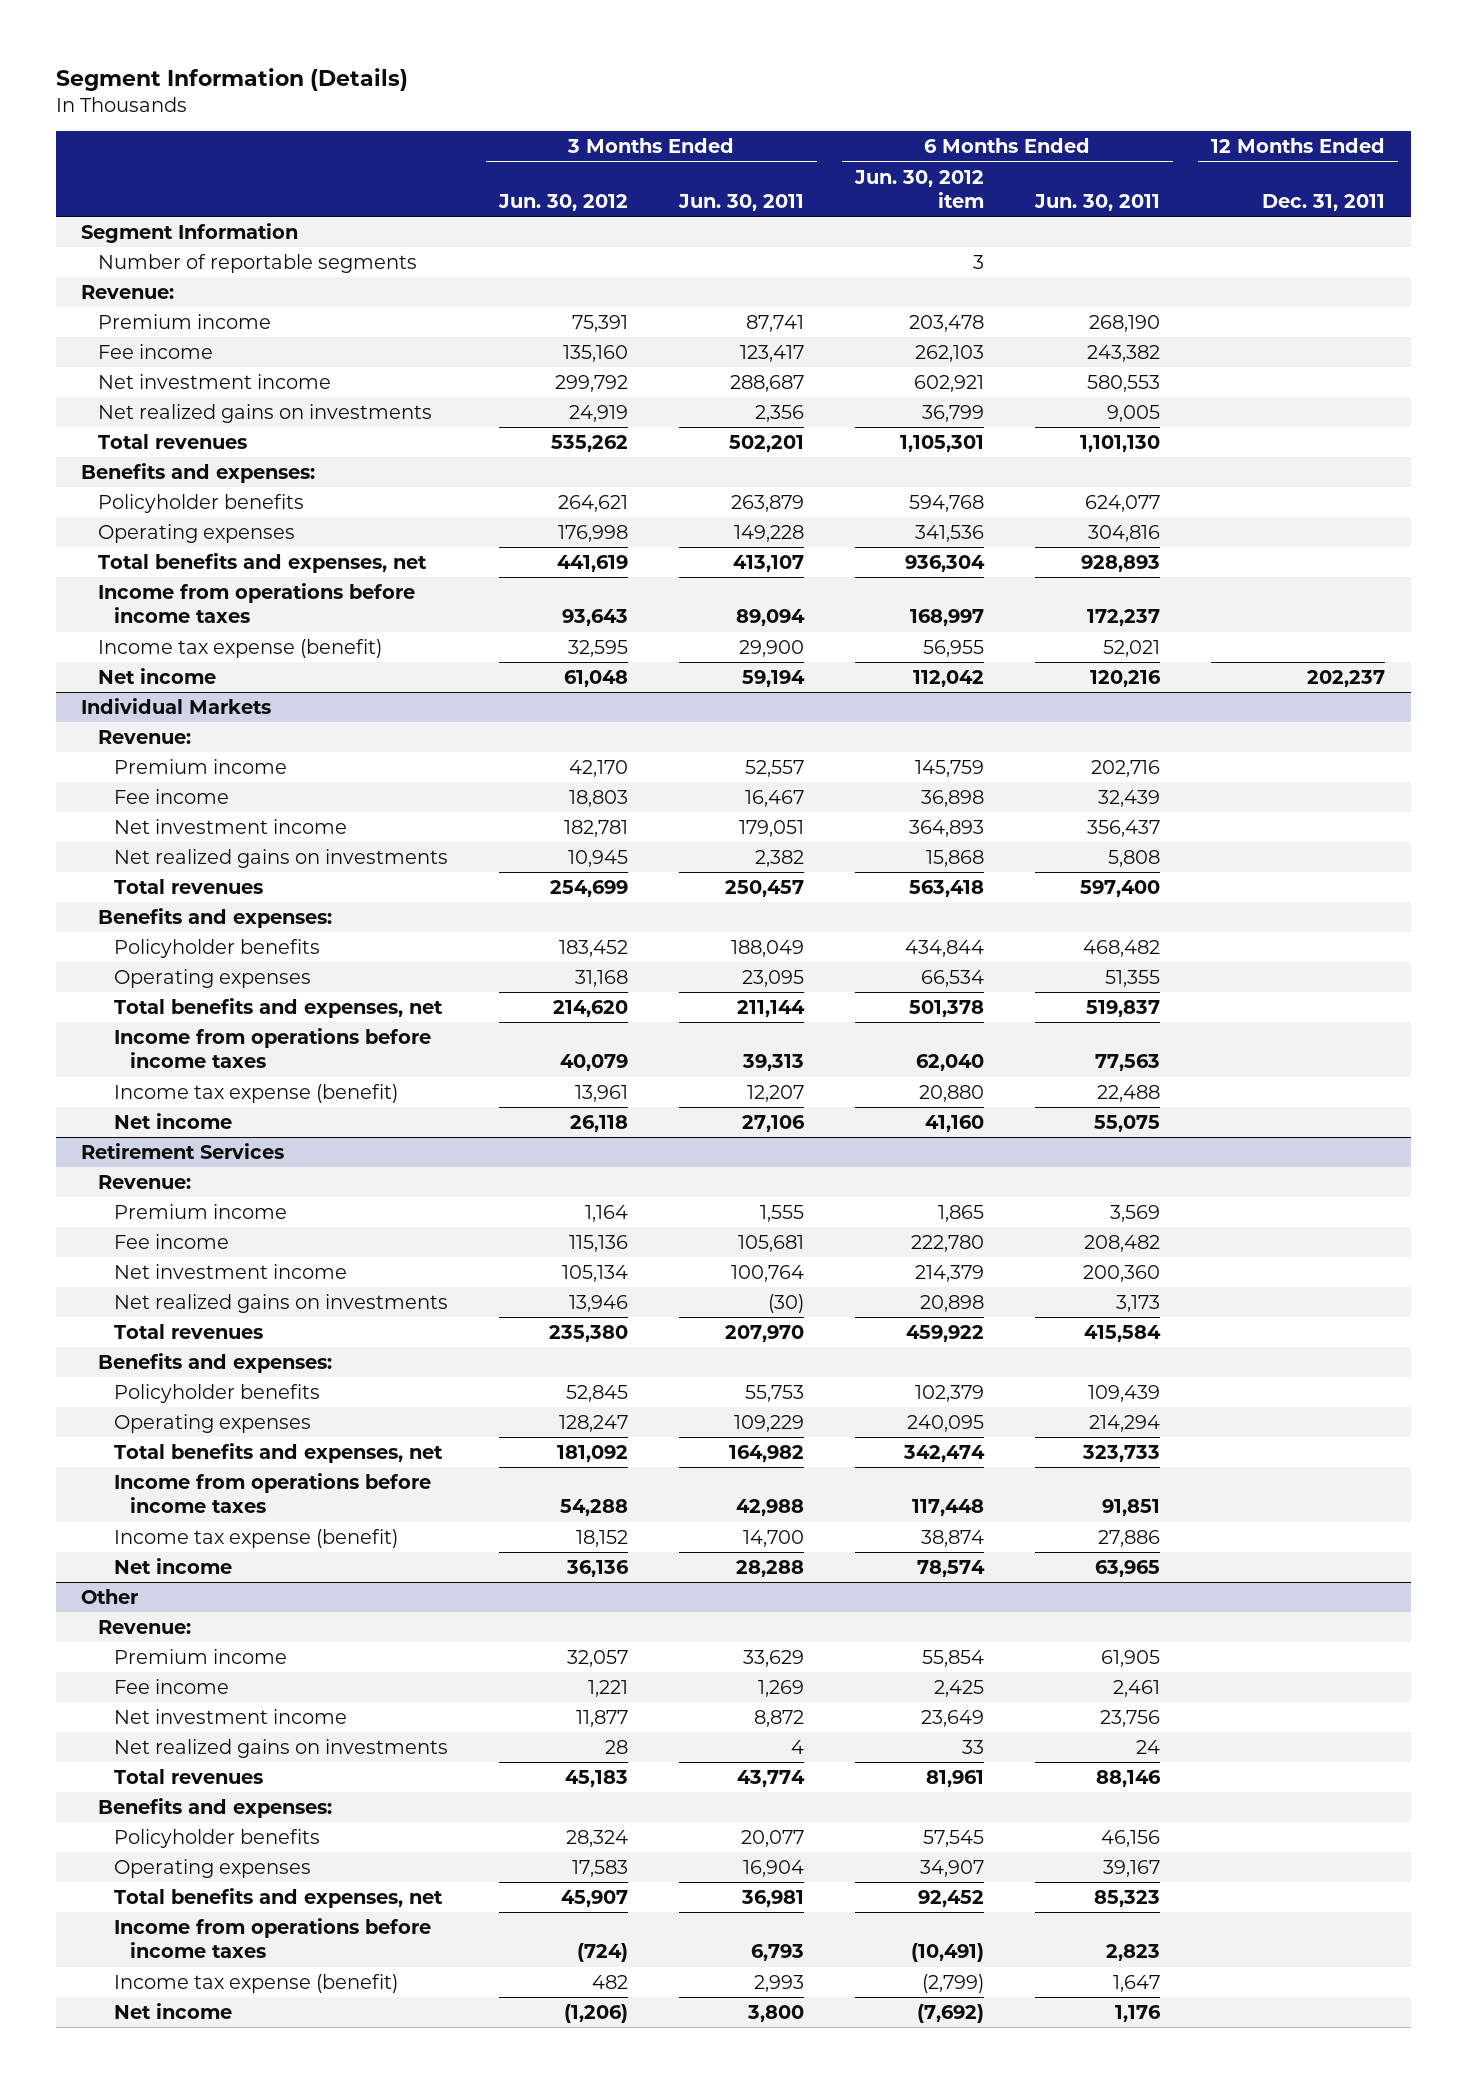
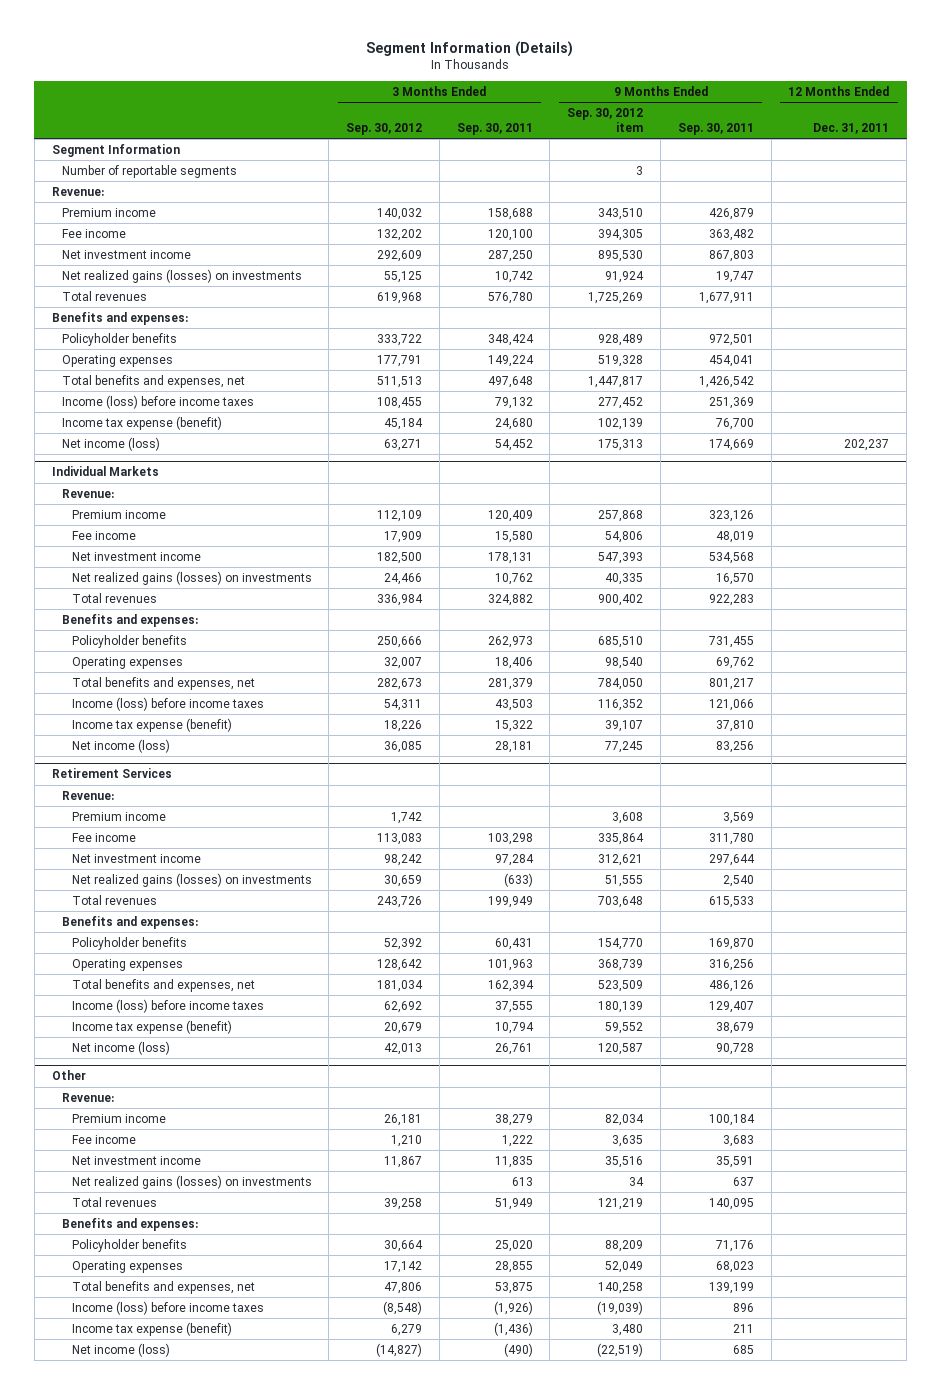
- | 3 Months Ended Jun. 30, 2012 | 3 Months Ended Jun. 30, 2011 | 6 Months Ended Jun. 30, 2012 item | 6 Months Ended Jun. 30, 2011 | 12 Months Ended Dec. 31, 2011
+ | 3 Months Ended Sep. 30, 2012 | 3 Months Ended Sep. 30, 2011 | 9 Months Ended Sep. 30, 2012 item | 9 Months Ended Sep. 30, 2011 | 12 Months Ended Dec. 31, 2011
- Net realized gains on investments | 24,919 | 2,356 | 36,799 | 9,005 |
+ Net realized gains (losses) on investments | 55,125 | 10,742 | 91,924 | 19,747 |
- Income from operations before income taxes | 93,643 | 89,094 | 168,997 | 172,237 |
+ Income (loss) before income taxes | 108,455 | 79,132 | 277,452 | 251,369 |
- Net income | 61,048 | 59,194 | 112,042 | 120,216 | 202,237
+ Net income (loss) | 63,271 | 54,452 | 175,313 | 174,669 | 202,237
@ Individual Markets
- Net realized gains on investments | 10,945 | 2,382 | 15,868 | 5,808 |
+ Net realized gains (losses) on investments | 24,466 | 10,762 | 40,335 | 16,570 |
- Income from operations before income taxes | 40,079 | 39,313 | 62,040 | 77,563 |
+ Income (loss) before income taxes | 54,311 | 43,503 | 116,352 | 121,066 |
- Net income | 26,118 | 27,106 | 41,160 | 55,075 |
+ Net income (loss) | 36,085 | 28,181 | 77,245 | 83,256 |
@ Retirement Services
- Net realized gains on investments | 13,946 | (30) | 20,898 | 3,173 |
+ Net realized gains (losses) on investments | 30,659 | (633) | 51,555 | 2,540 |
- Income from operations before income taxes | 54,288 | 42,988 | 117,448 | 91,851 |
+ Income (loss) before income taxes | 62,692 | 37,555 | 180,139 | 129,407 |
- Net income | 36,136 | 28,288 | 78,574 | 63,965 |
+ Net income (loss) | 42,013 | 26,761 | 120,587 | 90,728 |
@ Other
- Net realized gains on investments | 28 | 4 | 33 | 24 |
+ Net realized gains (losses) on investments | | 613 | 34 | 637 |
- Income from operations before income taxes | (724) | 6,793 | (10,491) | 2,823 |
+ Income (loss) before income taxes | (8,548) | (1,926) | (19,039) | 896 |
- Net income | (1,206) | 3,800 | (7,692) | 1,176 |
+ Net income (loss) | (14,827) | (490) | (22,519) | 685 |

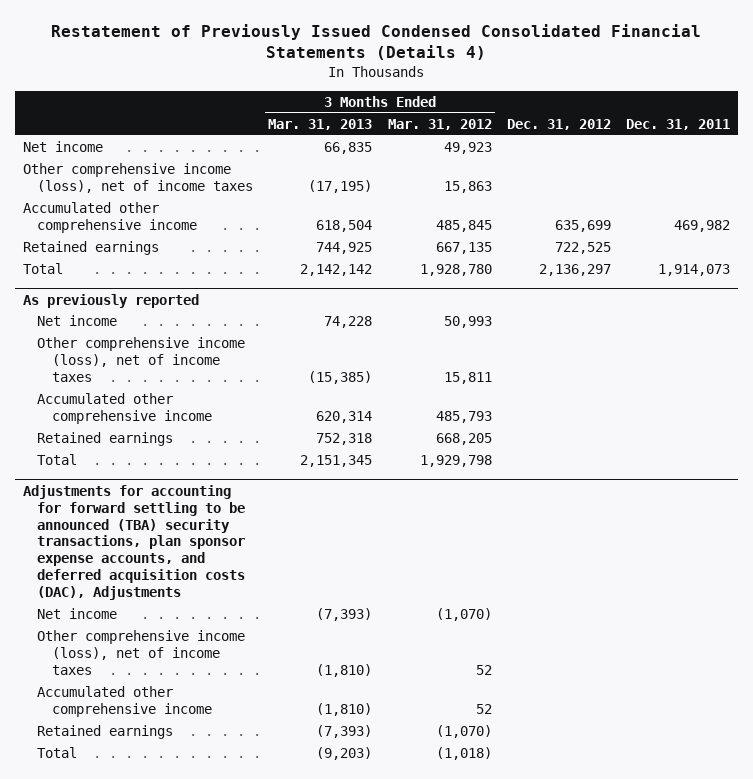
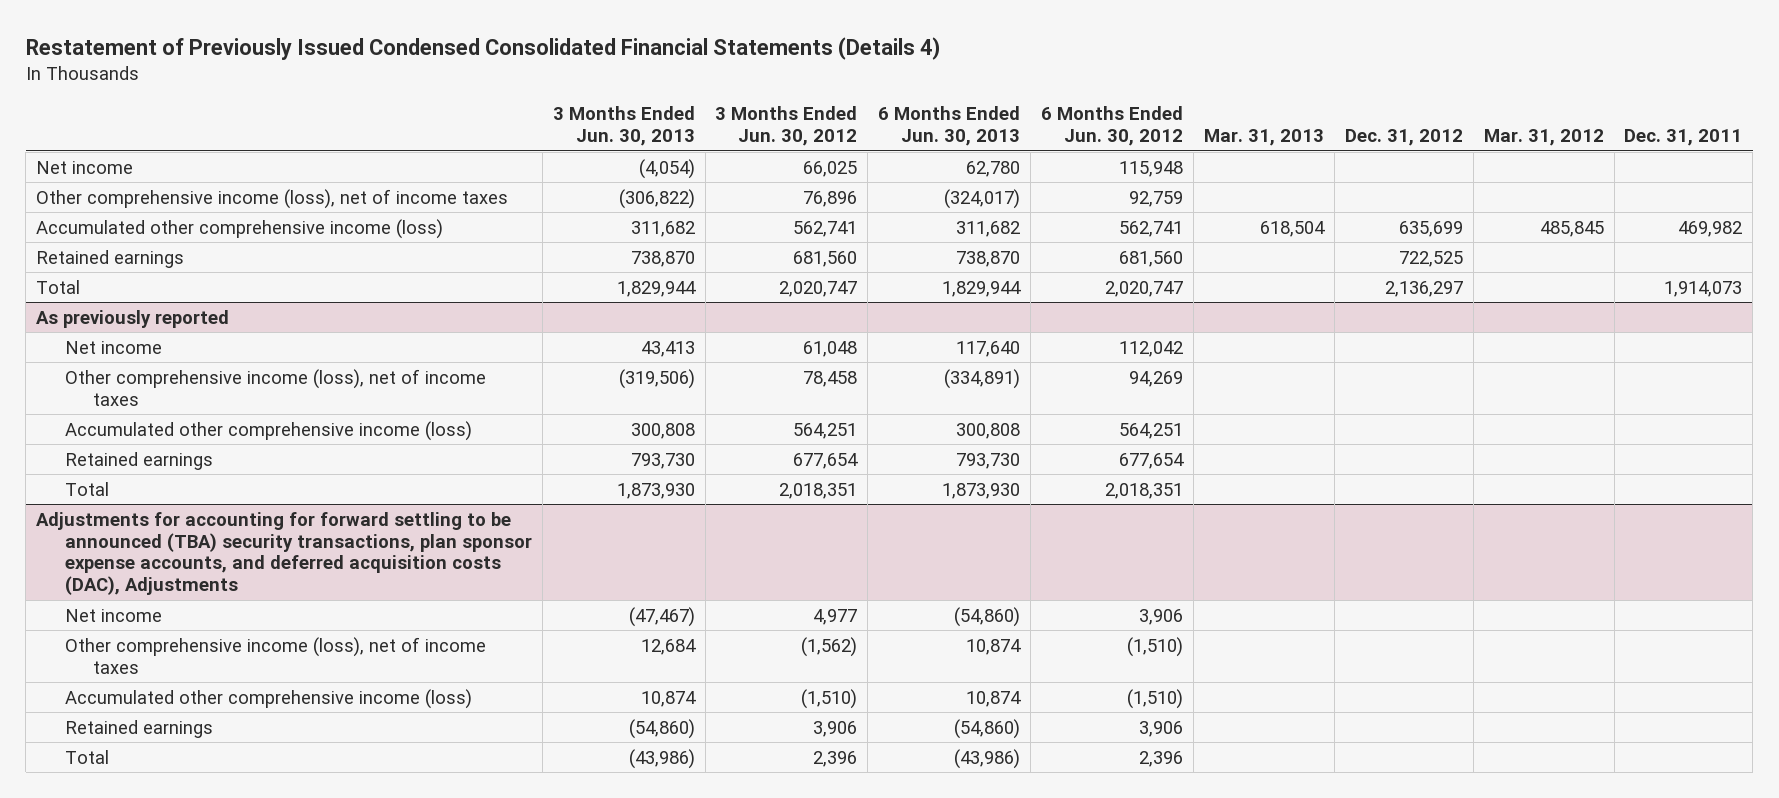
- | 3 Months Ended Mar. 31, 2013 | 3 Months Ended Mar. 31, 2012 | Dec. 31, 2012 | Dec. 31, 2011
+ | 3 Months Ended Jun. 30, 2013 | 3 Months Ended Jun. 30, 2012 | 6 Months Ended Jun. 30, 2013 | 6 Months Ended Jun. 30, 2012 | Mar. 31, 2013 | Dec. 31, 2012 | Mar. 31, 2012 | Dec. 31, 2011
- Accumulated other comprehensive income | 618,504 | 485,845 | 635,699 | 469,982
+ Accumulated other comprehensive income (loss) | 311,682 | 562,741 | 311,682 | 562,741 | 618,504 | 635,699 | 485,845 | 469,982
@ As previously reported
- Accumulated other comprehensive income | 620,314 | 485,793 | |
+ Accumulated other comprehensive income (loss) | 300,808 | 564,251 | 300,808 | 564,251 | | | |
@ Adjustments for accounting for forward settling to be announced (TBA) security transactions, plan sponsor expense accounts, and deferred acquisition costs (DAC), Adjustments
- Accumulated other comprehensive income | (1,810) | 52 | |
+ Accumulated other comprehensive income (loss) | 10,874 | (1,510) | 10,874 | (1,510) | | | |

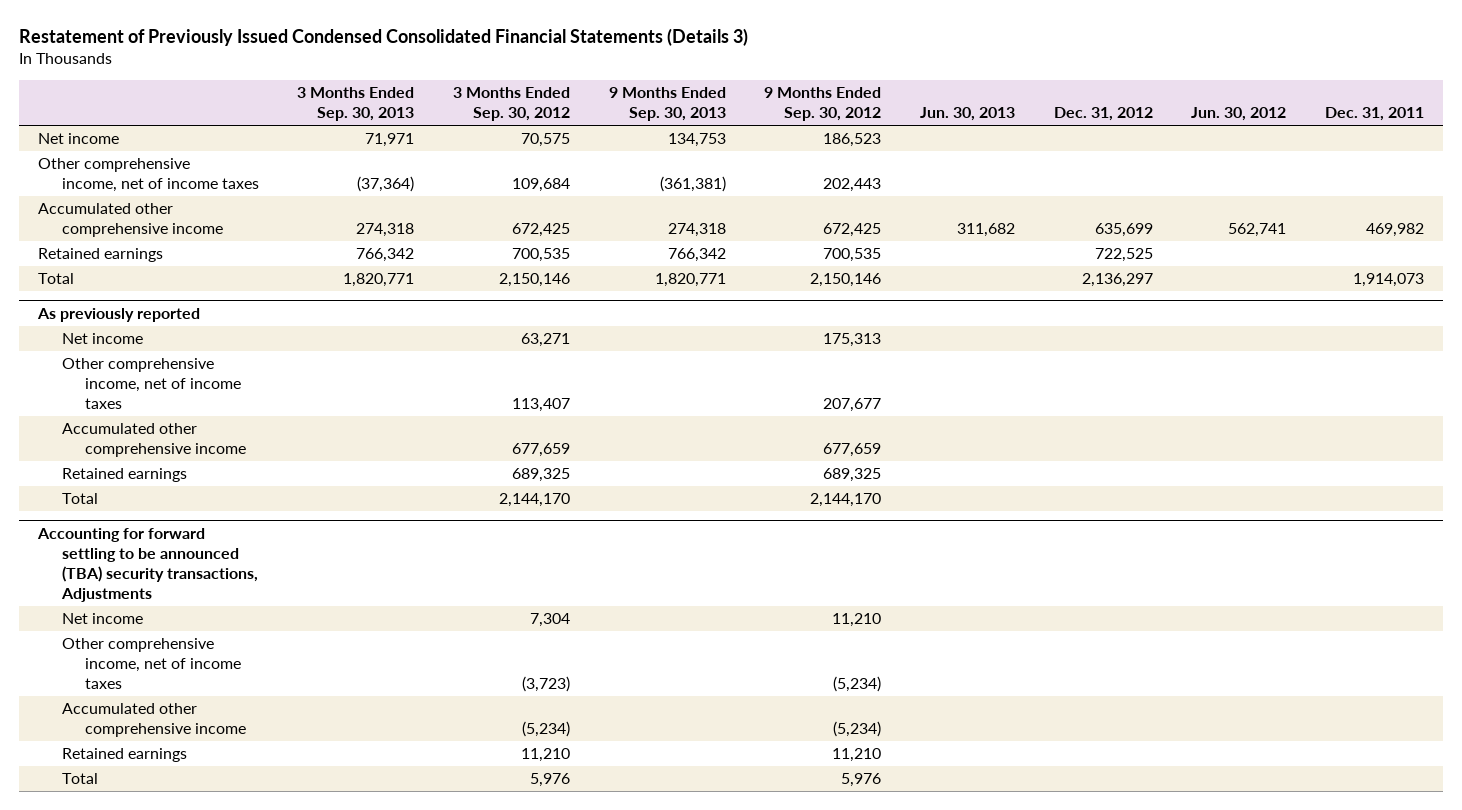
- Restatement of Previously Issued Condensed Consolidated Financial Statements (Details 4)
+ Restatement of Previously Issued Condensed Consolidated Financial Statements (Details 3)
- | 3 Months Ended Jun. 30, 2013 | 3 Months Ended Jun. 30, 2012 | 6 Months Ended Jun. 30, 2013 | 6 Months Ended Jun. 30, 2012 | Mar. 31, 2013 | Dec. 31, 2012 | Mar. 31, 2012 | Dec. 31, 2011
+ | 3 Months Ended Sep. 30, 2013 | 3 Months Ended Sep. 30, 2012 | 9 Months Ended Sep. 30, 2013 | 9 Months Ended Sep. 30, 2012 | Jun. 30, 2013 | Dec. 31, 2012 | Jun. 30, 2012 | Dec. 31, 2011
- Other comprehensive income (loss), net of income taxes | (306,822) | 76,896 | (324,017) | 92,759 | | | |
- Accumulated other comprehensive income (loss) | 311,682 | 562,741 | 311,682 | 562,741 | 618,504 | 635,699 | 485,845 | 469,982
+ Other comprehensive income, net of income taxes | (37,364) | 109,684 | (361,381) | 202,443 | | | |
+ Accumulated other comprehensive income | 274,318 | 672,425 | 274,318 | 672,425 | 311,682 | 635,699 | 562,741 | 469,982
@ As previously reported
- Other comprehensive income (loss), net of income taxes | (319,506) | 78,458 | (334,891) | 94,269 | | | |
- Accumulated other comprehensive income (loss) | 300,808 | 564,251 | 300,808 | 564,251 | | | |
+ Other comprehensive income, net of income taxes | | 113,407 | | 207,677 | | | |
+ Accumulated other comprehensive income | | 677,659 | | 677,659 | | | |
- Adjustments for accounting for forward settling to be announced (TBA) security transactions, plan sponsor expense accounts, and deferred acquisition costs (DAC), Adjustments
+ Accounting for forward settling to be announced (TBA) security transactions, Adjustments
- Other comprehensive income (loss), net of income taxes | 12,684 | (1,562) | 10,874 | (1,510) | | | |
- Accumulated other comprehensive income (loss) | 10,874 | (1,510) | 10,874 | (1,510) | | | |
+ Other comprehensive income, net of income taxes | | (3,723) | | (5,234) | | | |
+ Accumulated other comprehensive income | | (5,234) | | (5,234) | | | |

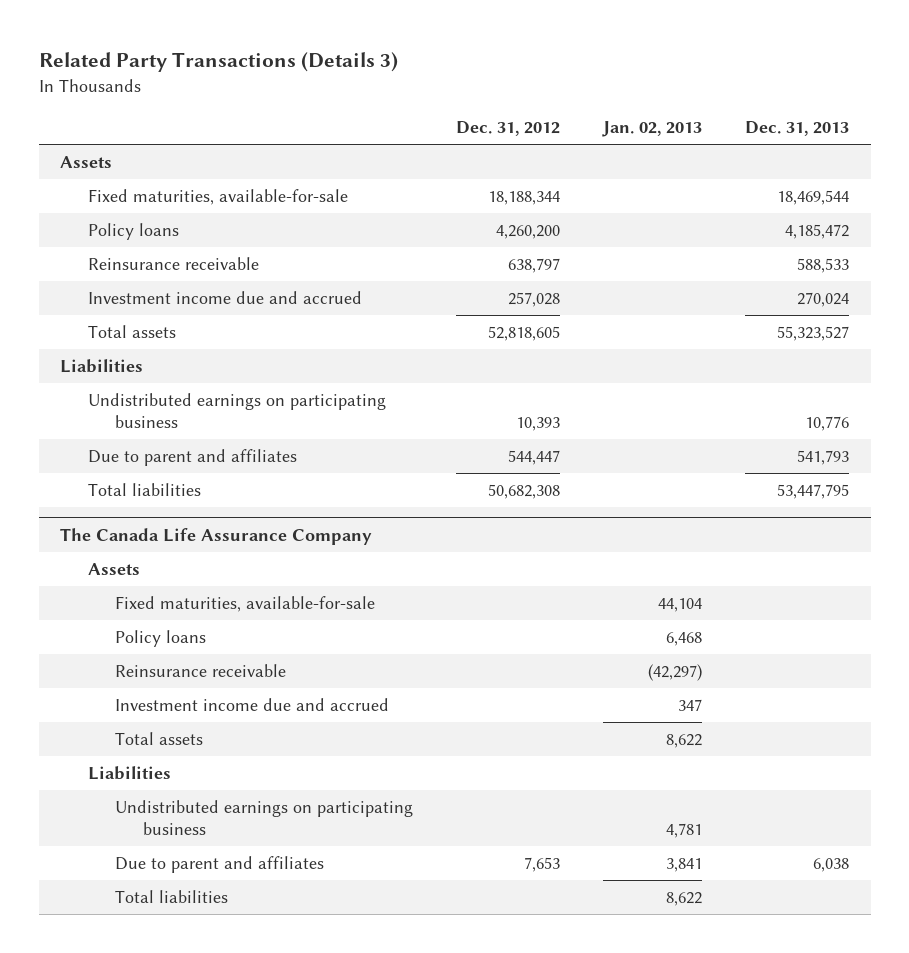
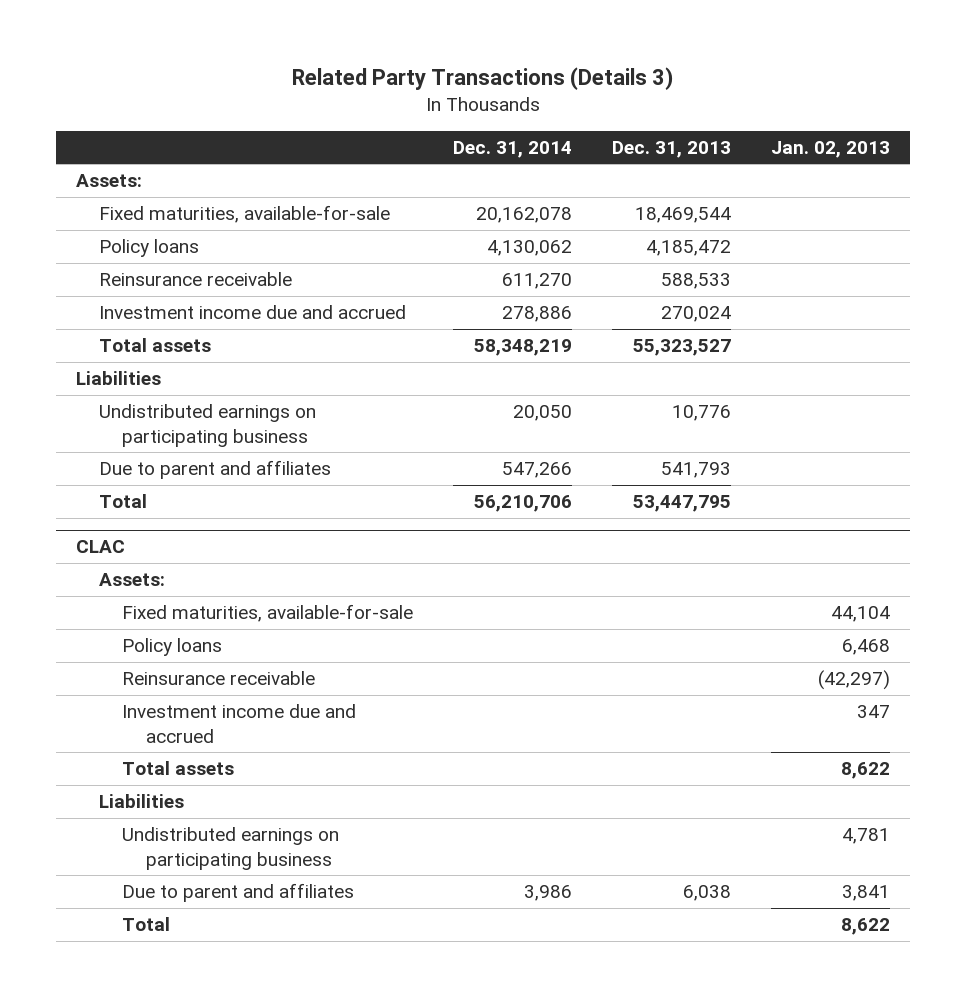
- | Dec. 31, 2012 | Jan. 02, 2013 | Dec. 31, 2013
+ | Dec. 31, 2014 | Dec. 31, 2013 | Jan. 02, 2013
- Assets
+ Assets:
- Total liabilities | 50,682,308 | | 53,447,795
- The Canada Life Assurance Company
- Assets
+ Total | 56,210,706 | 53,447,795 |
+ CLAC
+ Assets:
- Total liabilities | | 8,622 |
+ Total | | | 8,622

